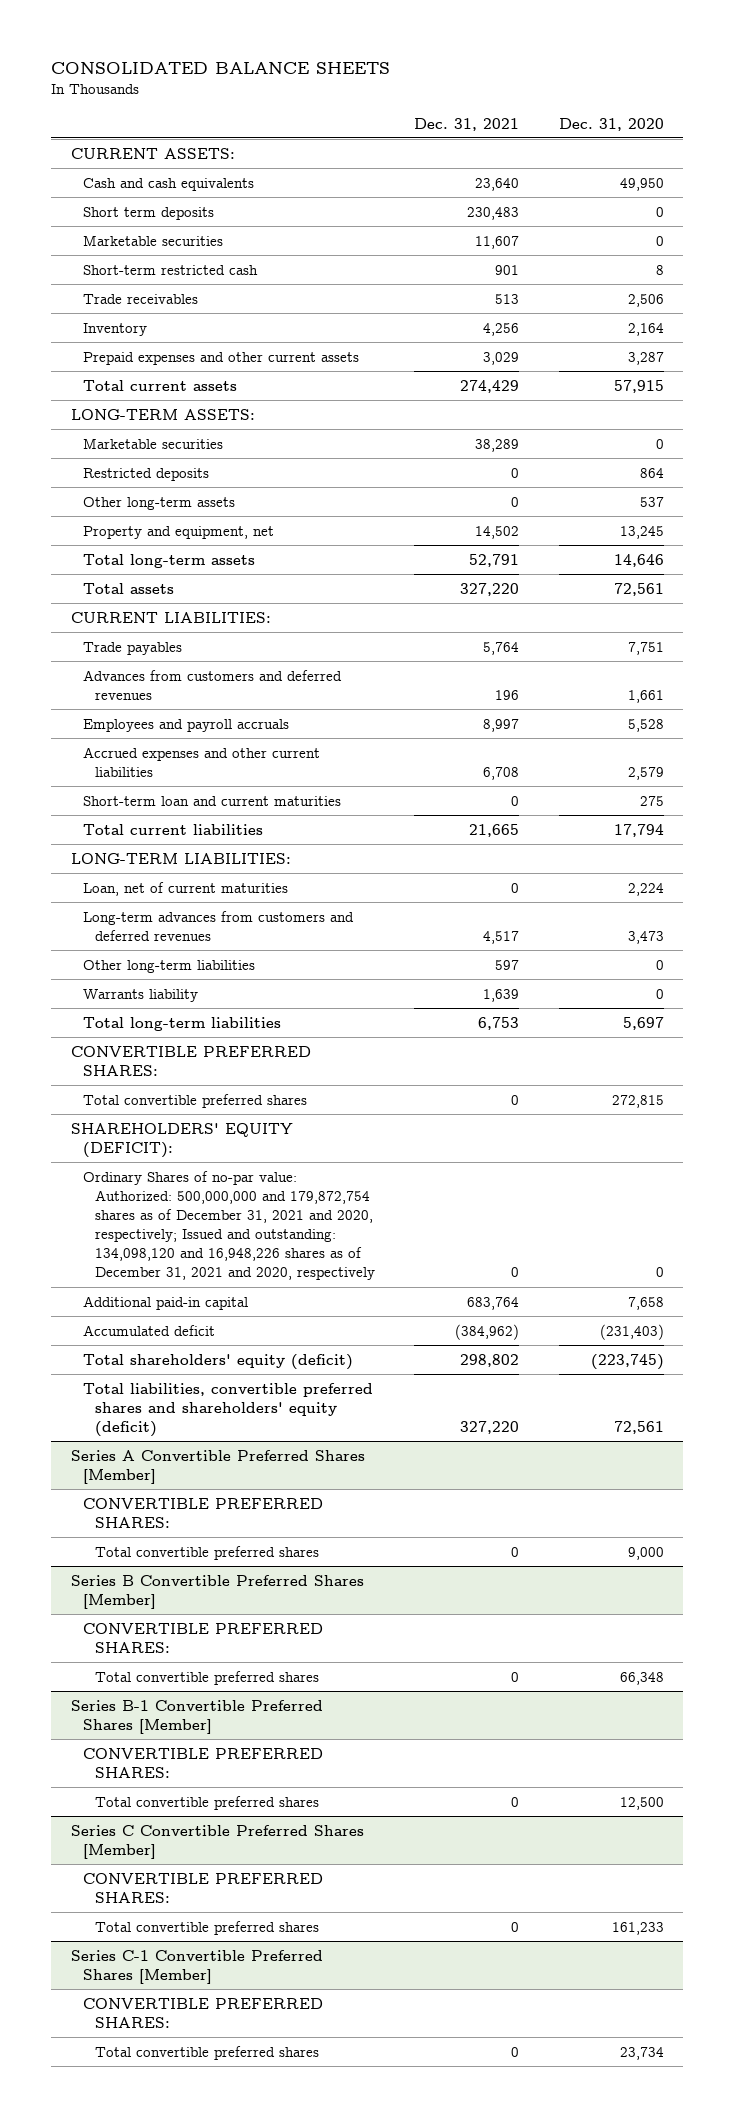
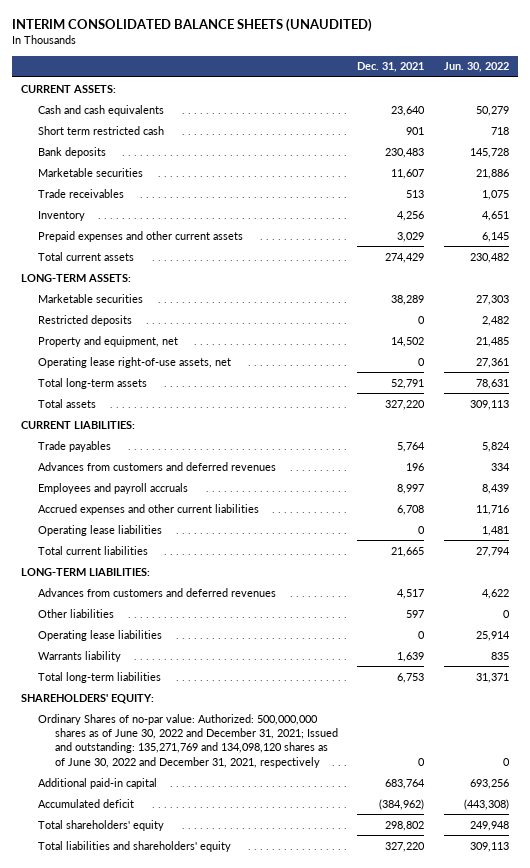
- CONSOLIDATED BALANCE SHEETS
+ INTERIM CONSOLIDATED BALANCE SHEETS (UNAUDITED)
- | Dec. 31, 2021 | Dec. 31, 2020
+ | Dec. 31, 2021 | Jun. 30, 2022
- Short term deposits | 230,483 | 0
+ Short term restricted cash | 901 | 718
+ Bank deposits | 230,483 | 145,728
- Short-term restricted cash | 901 | 8
- Other long-term assets | 0 | 537
+ Operating lease right-of-use assets, net | 0 | 27,361
- Short-term loan and current maturities | 0 | 275
+ Operating lease liabilities | 0 | 1,481
- Loan, net of current maturities | 0 | 2,224
- Long-term advances from customers and deferred revenues | 4,517 | 3,473
- Other long-term liabilities | 597 | 0
+ Advances from customers and deferred revenues | 4,517 | 4,622
+ Other liabilities | 597 | 0
+ Operating lease liabilities | 0 | 25,914
- CONVERTIBLE PREFERRED SHARES:
- Total convertible preferred shares | 0 | 272,815
- SHAREHOLDERS' EQUITY (DEFICIT):
- Ordinary Shares of no-par value: Authorized: 500,000,000 and 179,872,754 shares as of December 31, 2021 and 2020, respectively; Issued and outstanding: 134,098,120 and 16,948,226 shares as of December 31, 2021 and 2020, respectively | 0 | 0
+ SHAREHOLDERS' EQUITY:
+ Ordinary Shares of no-par value: Authorized: 500,000,000 shares as of June 30, 2022 and December 31, 2021; Issued and outstanding: 135,271,769 and 134,098,120 shares as of June 30, 2022 and December 31, 2021, respectively | 0 | 0
- Total shareholders' equity (deficit) | 298,802 | (223,745)
- Total liabilities, convertible preferred shares and shareholders' equity (deficit) | 327,220 | 72,561
- Series A Convertible Preferred Shares [Member]
- CONVERTIBLE PREFERRED SHARES:
- Total convertible preferred shares | 0 | 9,000
- Series B Convertible Preferred Shares [Member]
- CONVERTIBLE PREFERRED SHARES:
- Total convertible preferred shares | 0 | 66,348
- Series B-1 Convertible Preferred Shares [Member]
- CONVERTIBLE PREFERRED SHARES:
- Total convertible preferred shares | 0 | 12,500
- Series C Convertible Preferred Shares [Member]
- CONVERTIBLE PREFERRED SHARES:
- Total convertible preferred shares | 0 | 161,233
- Series C-1 Convertible Preferred Shares [Member]
- CONVERTIBLE PREFERRED SHARES:
- Total convertible preferred shares | 0 | 23,734
+ Total shareholders' equity | 298,802 | 249,948
+ Total liabilities and shareholders' equity | 327,220 | 309,113

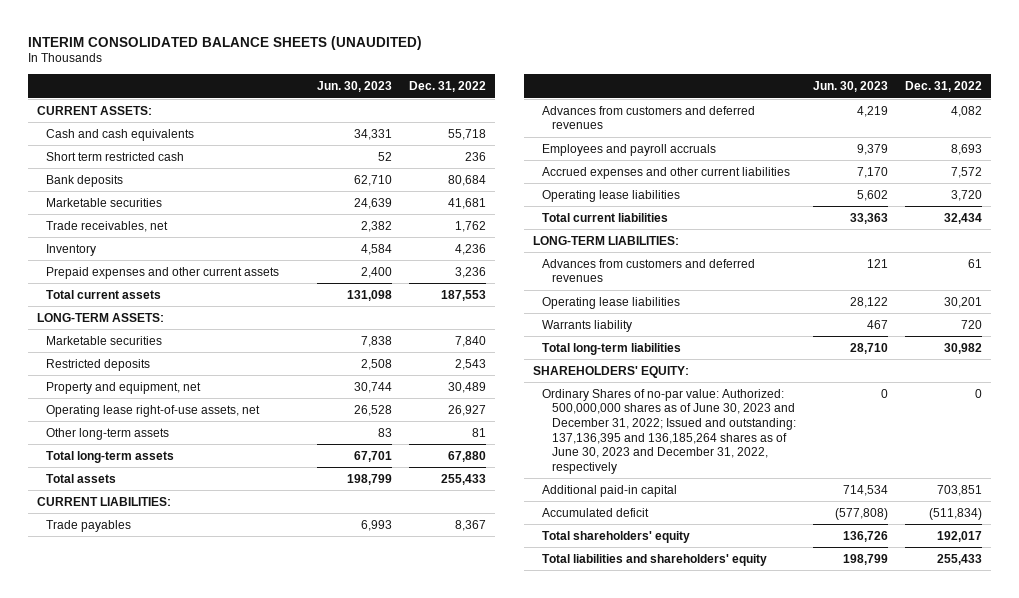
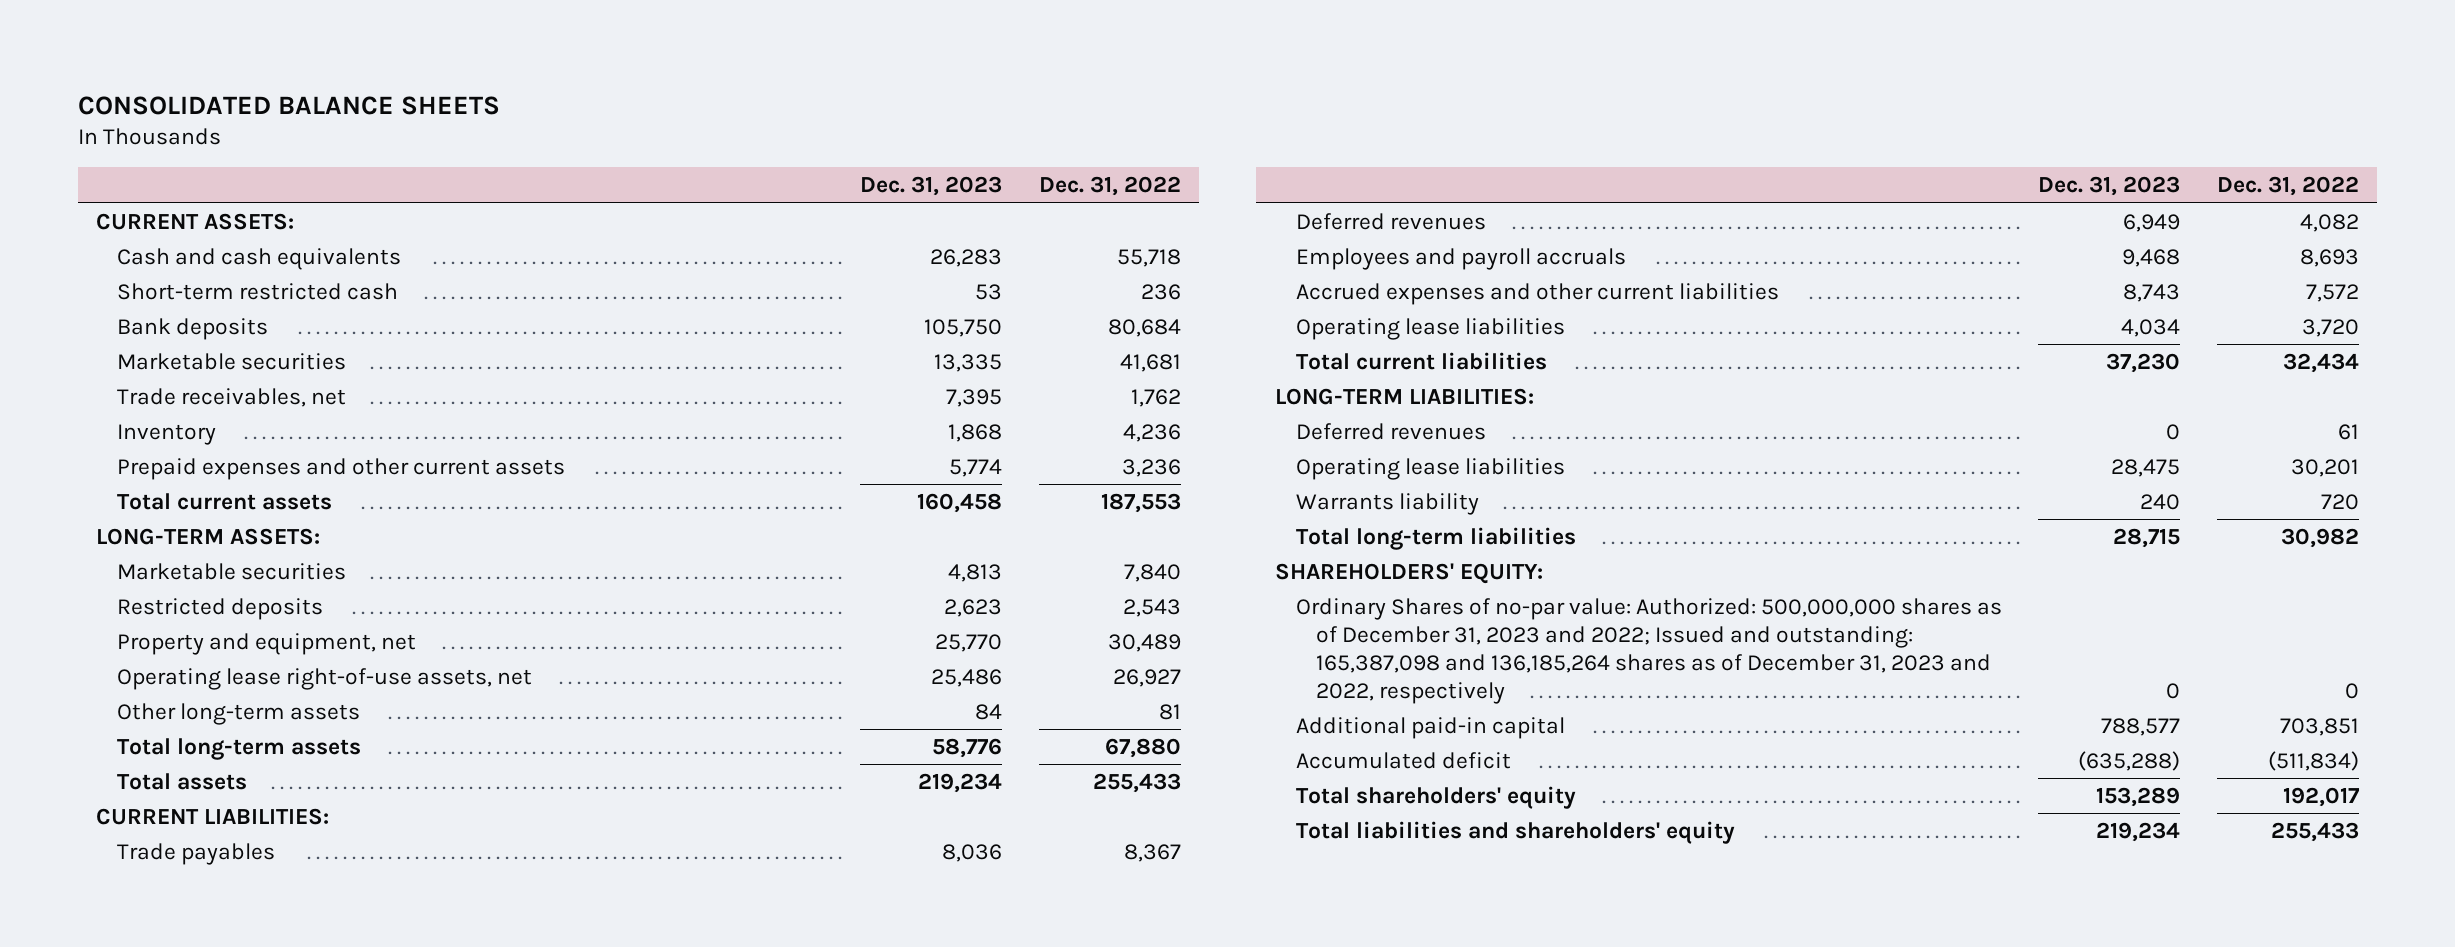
- INTERIM CONSOLIDATED BALANCE SHEETS (UNAUDITED)
+ CONSOLIDATED BALANCE SHEETS
- | Jun. 30, 2023 | Dec. 31, 2022
+ | Dec. 31, 2023 | Dec. 31, 2022
- Short term restricted cash | 52 | 236
+ Short-term restricted cash | 53 | 236
- Advances from customers and deferred revenues | 4,219 | 4,082
+ Deferred revenues | 6,949 | 4,082
- Advances from customers and deferred revenues | 121 | 61
+ Deferred revenues | 0 | 61
- Ordinary Shares of no-par value: Authorized: 500,000,000 shares as of June 30, 2023 and December 31, 2022; Issued and outstanding: 137,136,395 and 136,185,264 shares as of June 30, 2023 and December 31, 2022, respectively | 0 | 0
+ Ordinary Shares of no-par value: Authorized: 500,000,000 shares as of December 31, 2023 and 2022; Issued and outstanding: 165,387,098 and 136,185,264 shares as of December 31, 2023 and 2022, respectively | 0 | 0

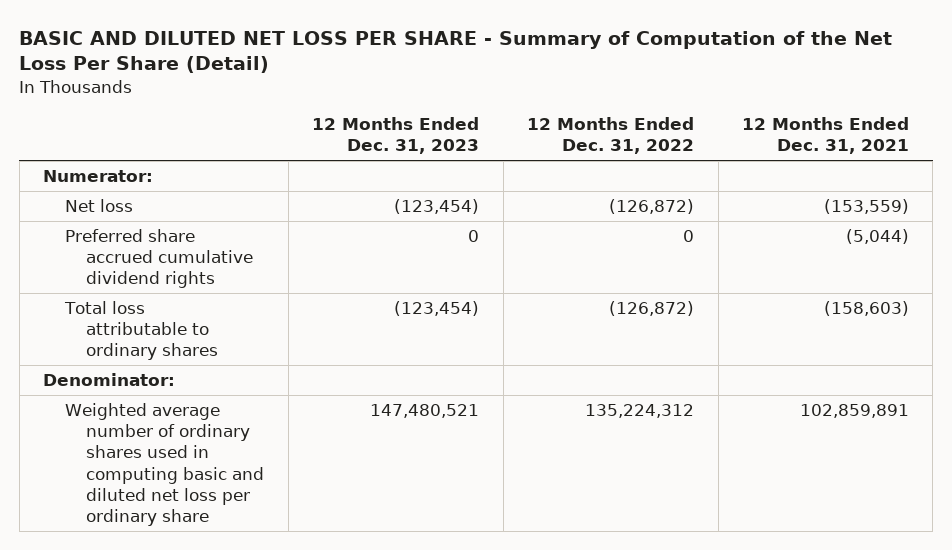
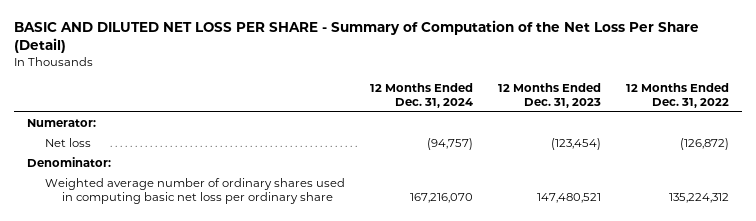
- | 12 Months Ended Dec. 31, 2023 | 12 Months Ended Dec. 31, 2022 | 12 Months Ended Dec. 31, 2021
+ | 12 Months Ended Dec. 31, 2024 | 12 Months Ended Dec. 31, 2023 | 12 Months Ended Dec. 31, 2022
- Preferred share accrued cumulative dividend rights | 0 | 0 | (5,044)
- Total loss attributable to ordinary shares | (123,454) | (126,872) | (158,603)
- Weighted average number of ordinary shares used in computing basic and diluted net loss per ordinary share | 147,480,521 | 135,224,312 | 102,859,891
+ Weighted average number of ordinary shares used in computing basic net loss per ordinary share | 167,216,070 | 147,480,521 | 135,224,312

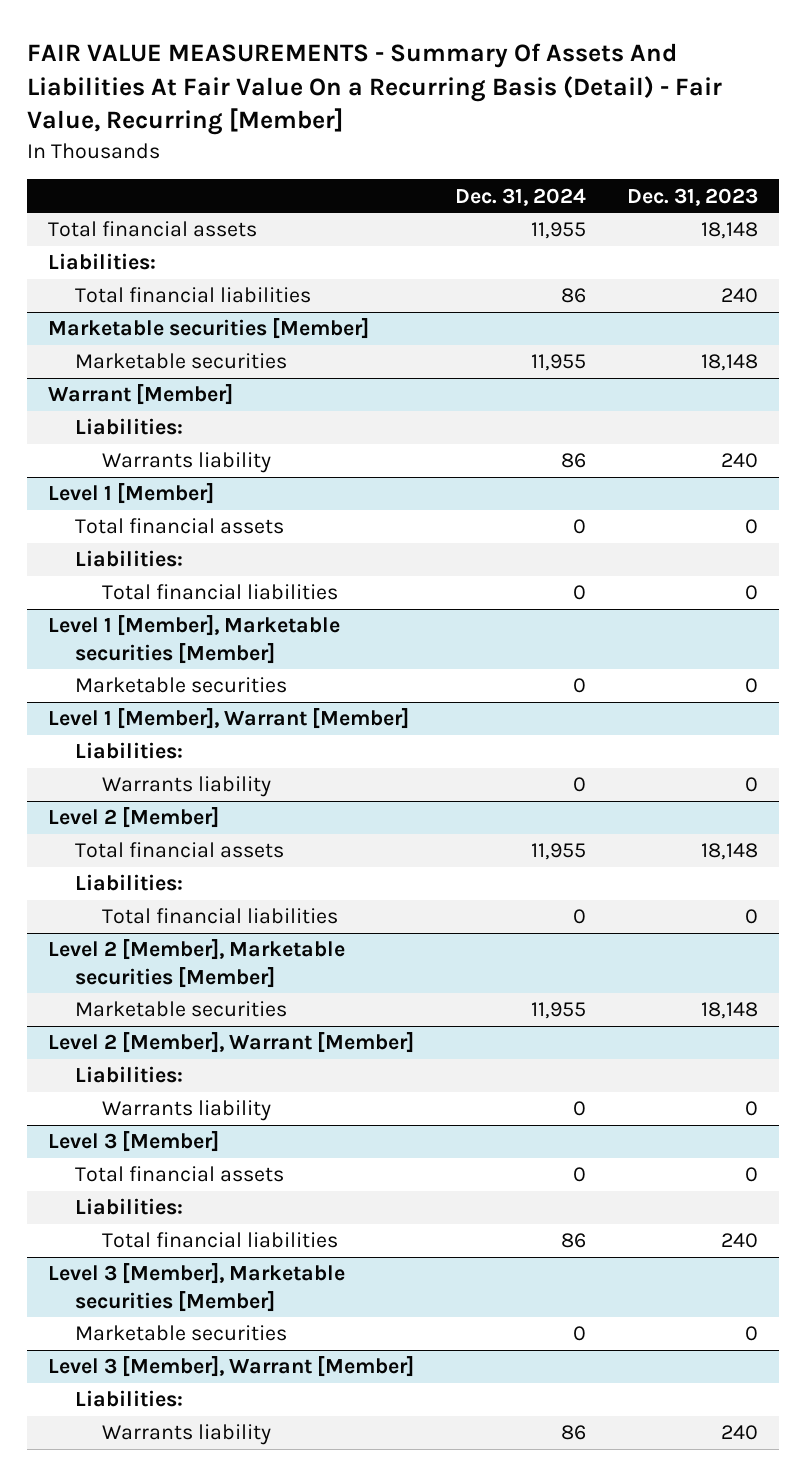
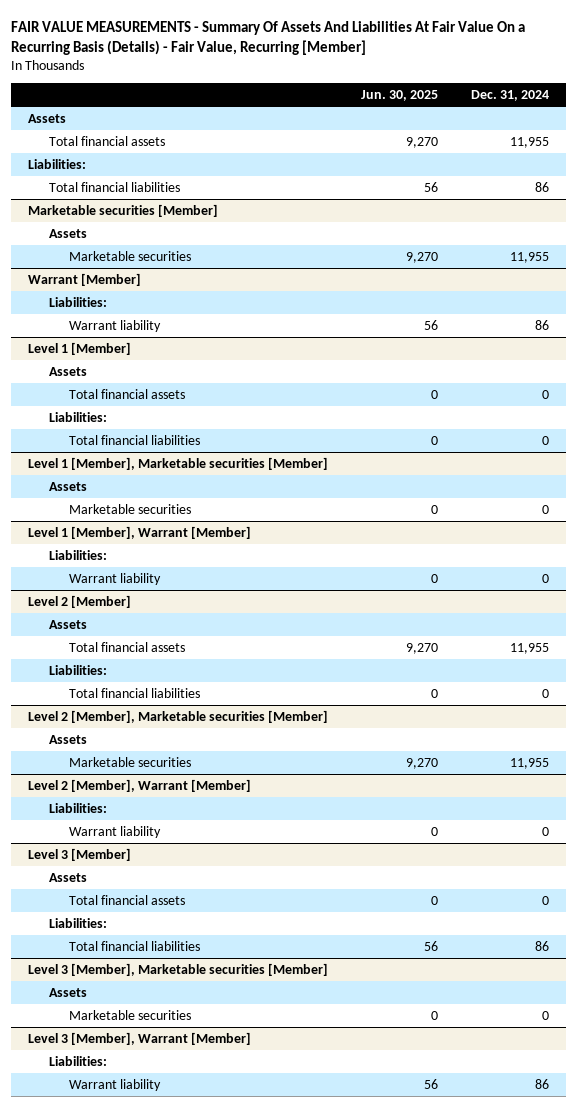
- FAIR VALUE MEASUREMENTS - Summary Of Assets And Liabilities At Fair Value On a Recurring Basis (Detail) - Fair Value, Recurring [Member]
+ FAIR VALUE MEASUREMENTS - Summary Of Assets And Liabilities At Fair Value On a Recurring Basis (Details) - Fair Value, Recurring [Member]
- | Dec. 31, 2024 | Dec. 31, 2023
+ | Jun. 30, 2025 | Dec. 31, 2024
+ Assets
@ Marketable securities [Member]
+ Assets
@ Warrant [Member]
- Warrants liability | 86 | 240
+ Warrant liability | 56 | 86
@ Level 1 [Member]
+ Assets
@ Level 1 [Member], Marketable securities [Member]
+ Assets
@ Level 1 [Member], Warrant [Member]
- Warrants liability | 0 | 0
+ Warrant liability | 0 | 0
@ Level 2 [Member]
+ Assets
@ Level 2 [Member], Marketable securities [Member]
+ Assets
@ Level 2 [Member], Warrant [Member]
- Warrants liability | 0 | 0
+ Warrant liability | 0 | 0
@ Level 3 [Member]
+ Assets
@ Level 3 [Member], Marketable securities [Member]
+ Assets
@ Level 3 [Member], Warrant [Member]
- Warrants liability | 86 | 240
+ Warrant liability | 56 | 86

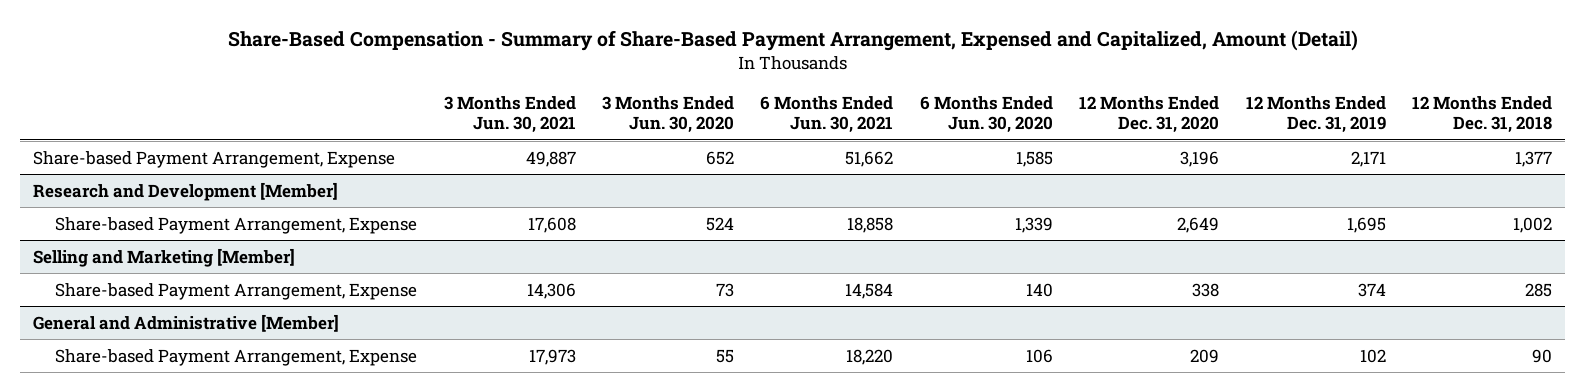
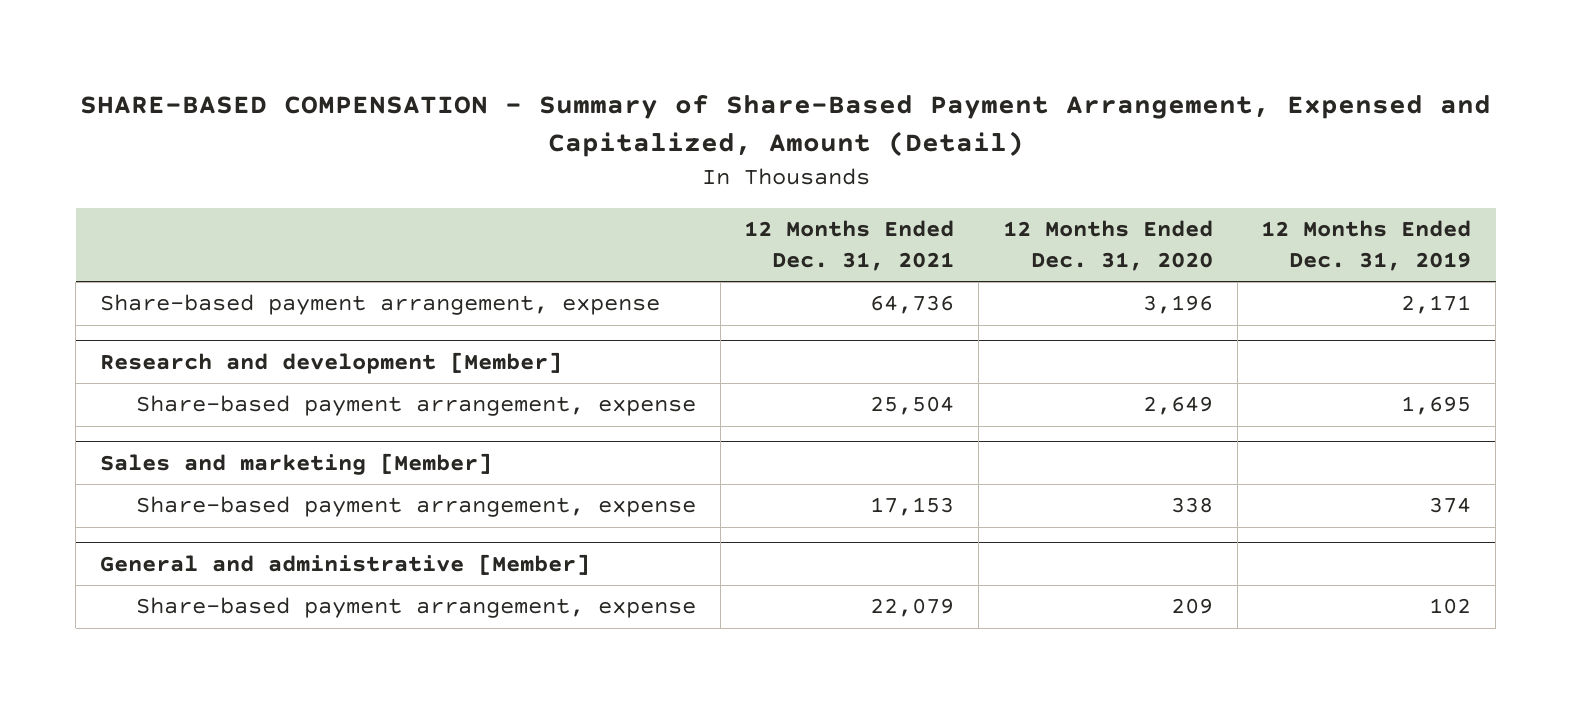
- Share-Based Compensation - Summary of Share-Based Payment Arrangement, Expensed and Capitalized, Amount (Detail)
+ SHARE-BASED COMPENSATION - Summary of Share-Based Payment Arrangement, Expensed and Capitalized, Amount (Detail)
- | 3 Months Ended Jun. 30, 2021 | 3 Months Ended Jun. 30, 2020 | 6 Months Ended Jun. 30, 2021 | 6 Months Ended Jun. 30, 2020 | 12 Months Ended Dec. 31, 2020 | 12 Months Ended Dec. 31, 2019 | 12 Months Ended Dec. 31, 2018
+ | 12 Months Ended Dec. 31, 2021 | 12 Months Ended Dec. 31, 2020 | 12 Months Ended Dec. 31, 2019
- Share-based Payment Arrangement, Expense | 49,887 | 652 | 51,662 | 1,585 | 3,196 | 2,171 | 1,377
- Research and Development [Member]
- Share-based Payment Arrangement, Expense | 17,608 | 524 | 18,858 | 1,339 | 2,649 | 1,695 | 1,002
- Selling and Marketing [Member]
- Share-based Payment Arrangement, Expense | 14,306 | 73 | 14,584 | 140 | 338 | 374 | 285
- General and Administrative [Member]
- Share-based Payment Arrangement, Expense | 17,973 | 55 | 18,220 | 106 | 209 | 102 | 90
+ Share-based payment arrangement, expense | 64,736 | 3,196 | 2,171
+ Research and development [Member]
+ Share-based payment arrangement, expense | 25,504 | 2,649 | 1,695
+ Sales and marketing [Member]
+ Share-based payment arrangement, expense | 17,153 | 338 | 374
+ General and administrative [Member]
+ Share-based payment arrangement, expense | 22,079 | 209 | 102

